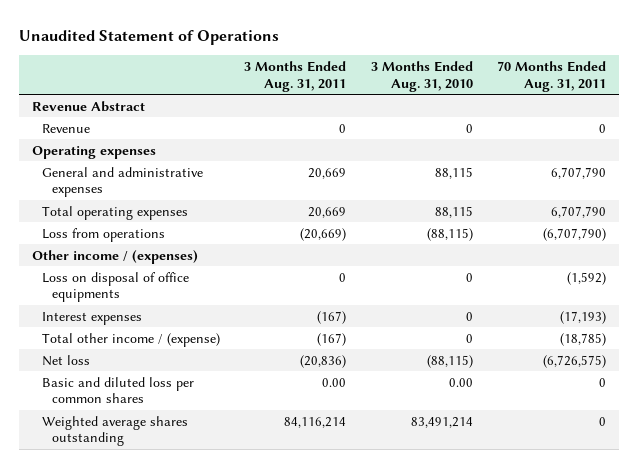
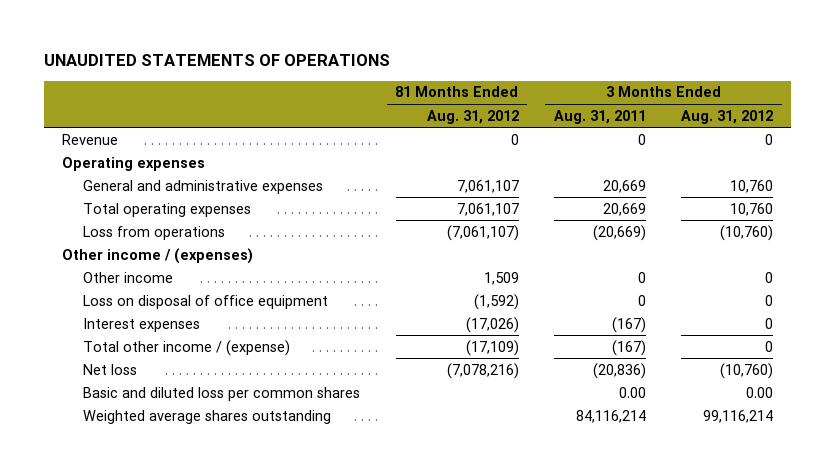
- Unaudited Statement of Operations
+ UNAUDITED STATEMENTS OF OPERATIONS
- | 3 Months Ended Aug. 31, 2011 | 3 Months Ended Aug. 31, 2010 | 70 Months Ended Aug. 31, 2011
+ | 81 Months Ended Aug. 31, 2012 | 3 Months Ended Aug. 31, 2011 | 3 Months Ended Aug. 31, 2012
- Revenue Abstract
- Loss on disposal of office equipments | 0 | 0 | (1,592)
+ Other income | 1,509 | 0 | 0
+ Loss on disposal of office equipment | (1,592) | 0 | 0

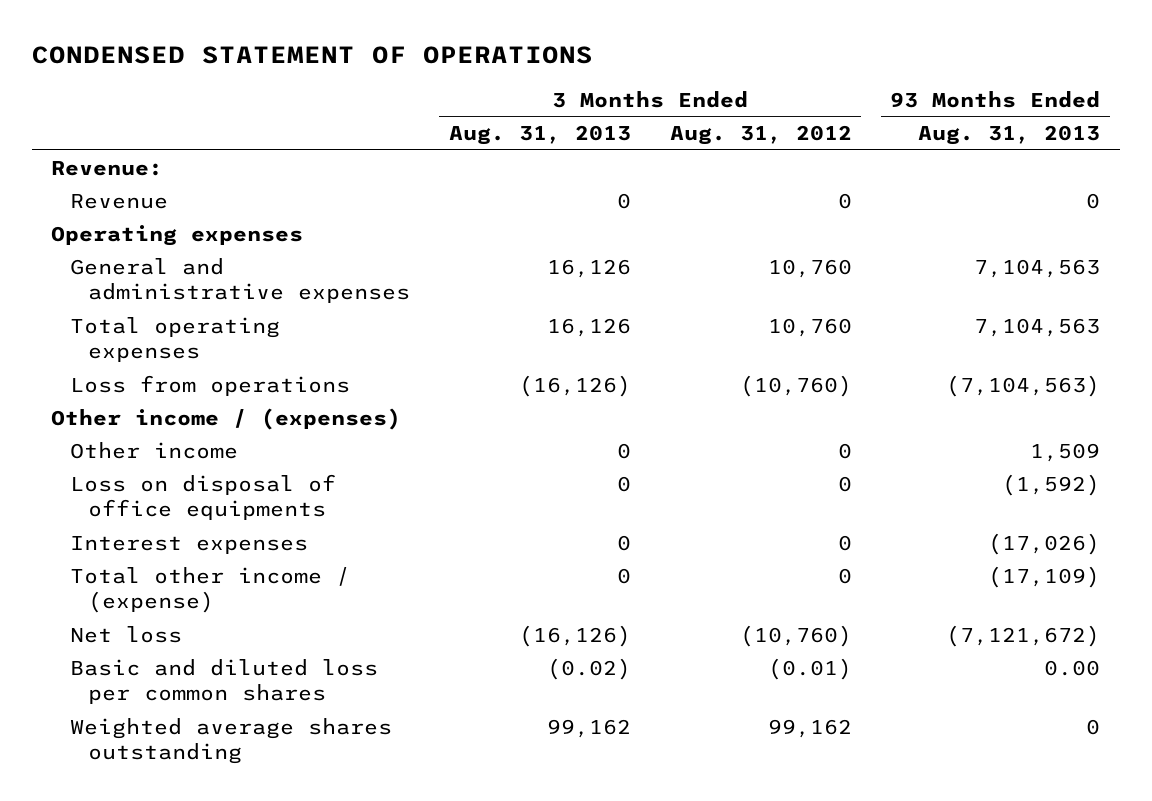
- UNAUDITED STATEMENTS OF OPERATIONS
+ CONDENSED STATEMENT OF OPERATIONS
- | 81 Months Ended Aug. 31, 2012 | 3 Months Ended Aug. 31, 2011 | 3 Months Ended Aug. 31, 2012
+ | 3 Months Ended Aug. 31, 2013 | 3 Months Ended Aug. 31, 2012 | 93 Months Ended Aug. 31, 2013
+ Revenue:
- Loss on disposal of office equipment | (1,592) | 0 | 0
+ Loss on disposal of office equipments | 0 | 0 | (1,592)
- Basic and diluted loss per common shares | | 0.00 | 0.00
- Weighted average shares outstanding | | 84,116,214 | 99,116,214
+ Basic and diluted loss per common shares | (0.02) | (0.01) | 0.00
+ Weighted average shares outstanding | 99,162 | 99,162 | 0

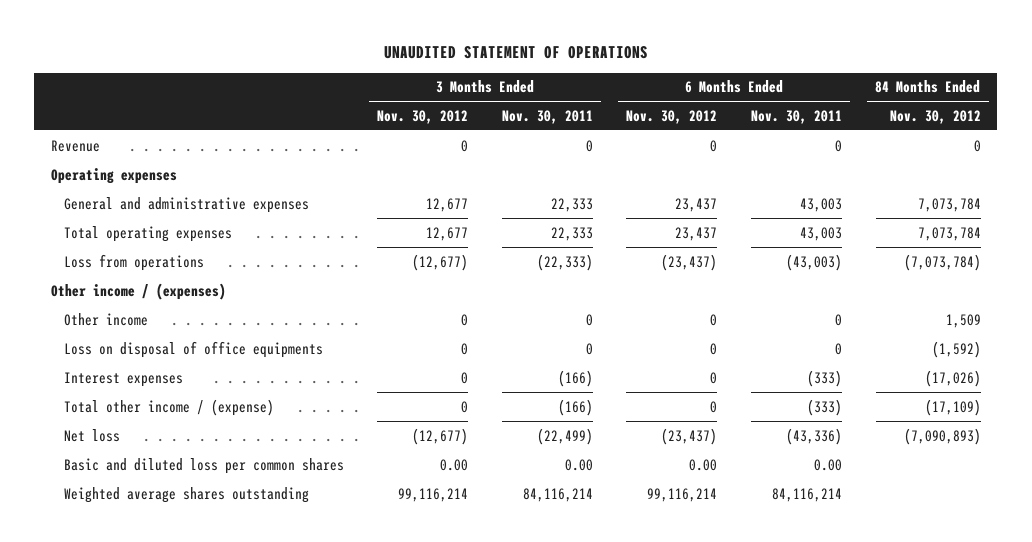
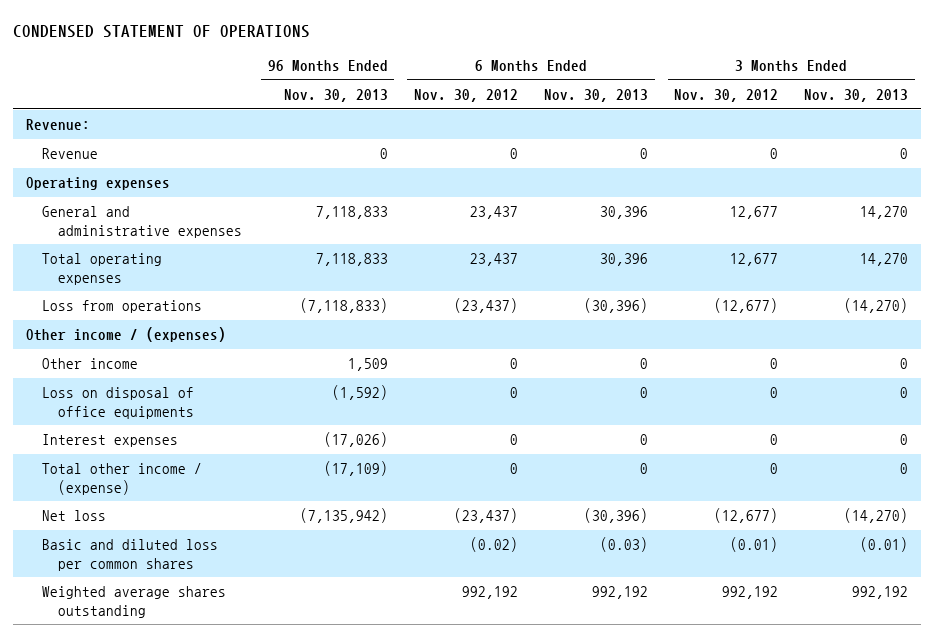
- UNAUDITED STATEMENT OF OPERATIONS
+ CONDENSED STATEMENT OF OPERATIONS
- | 3 Months Ended Nov. 30, 2012 | 3 Months Ended Nov. 30, 2011 | 6 Months Ended Nov. 30, 2012 | 6 Months Ended Nov. 30, 2011 | 84 Months Ended Nov. 30, 2012
+ | 96 Months Ended Nov. 30, 2013 | 6 Months Ended Nov. 30, 2012 | 6 Months Ended Nov. 30, 2013 | 3 Months Ended Nov. 30, 2012 | 3 Months Ended Nov. 30, 2013
+ Revenue:
- Basic and diluted loss per common shares | 0.00 | 0.00 | 0.00 | 0.00 |
- Weighted average shares outstanding | 99,116,214 | 84,116,214 | 99,116,214 | 84,116,214 |
+ Basic and diluted loss per common shares | | (0.02) | (0.03) | (0.01) | (0.01)
+ Weighted average shares outstanding | | 992,192 | 992,192 | 992,192 | 992,192

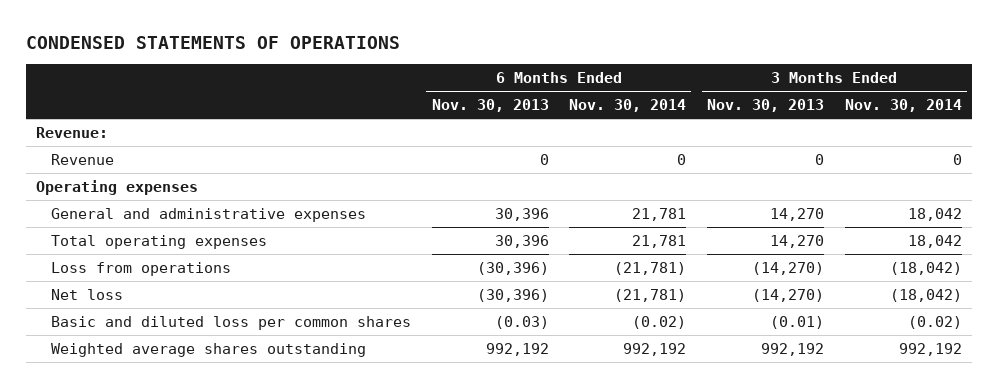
- CONDENSED STATEMENT OF OPERATIONS
+ CONDENSED STATEMENTS OF OPERATIONS
- | 96 Months Ended Nov. 30, 2013 | 6 Months Ended Nov. 30, 2012 | 6 Months Ended Nov. 30, 2013 | 3 Months Ended Nov. 30, 2012 | 3 Months Ended Nov. 30, 2013
+ | 6 Months Ended Nov. 30, 2013 | 6 Months Ended Nov. 30, 2014 | 3 Months Ended Nov. 30, 2013 | 3 Months Ended Nov. 30, 2014
- Other income / (expenses)
- Other income | 1,509 | 0 | 0 | 0 | 0
- Loss on disposal of office equipments | (1,592) | 0 | 0 | 0 | 0
- Interest expenses | (17,026) | 0 | 0 | 0 | 0
- Total other income / (expense) | (17,109) | 0 | 0 | 0 | 0

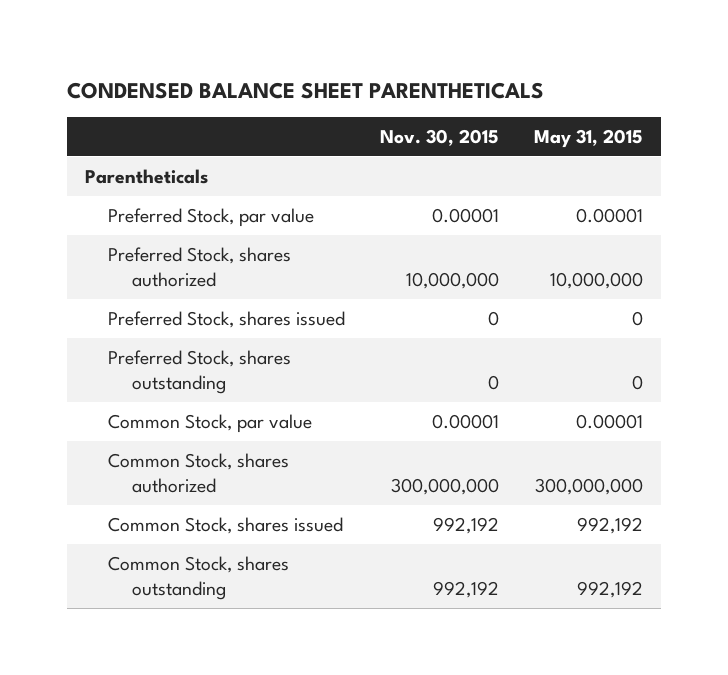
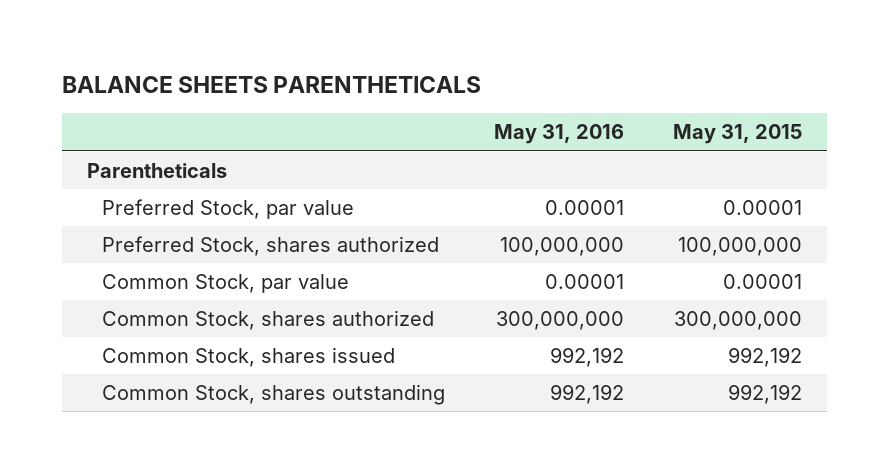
- CONDENSED BALANCE SHEET PARENTHETICALS
+ BALANCE SHEETS PARENTHETICALS
- | Nov. 30, 2015 | May 31, 2015
+ | May 31, 2016 | May 31, 2015
- Preferred Stock, shares authorized | 10,000,000 | 10,000,000
- Preferred Stock, shares issued | 0 | 0
- Preferred Stock, shares outstanding | 0 | 0
+ Preferred Stock, shares authorized | 100,000,000 | 100,000,000

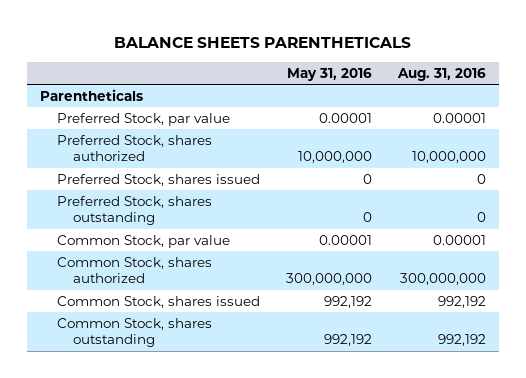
- | May 31, 2016 | May 31, 2015
+ | May 31, 2016 | Aug. 31, 2016
- Preferred Stock, shares authorized | 100,000,000 | 100,000,000
+ Preferred Stock, shares authorized | 10,000,000 | 10,000,000
+ Preferred Stock, shares issued | 0 | 0
+ Preferred Stock, shares outstanding | 0 | 0

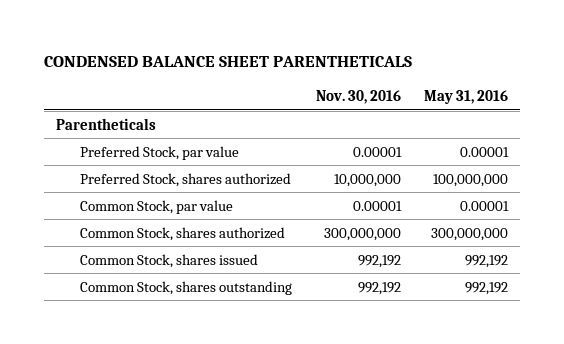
- BALANCE SHEETS PARENTHETICALS
+ CONDENSED BALANCE SHEET PARENTHETICALS
- | May 31, 2016 | Aug. 31, 2016
+ | Nov. 30, 2016 | May 31, 2016
- Preferred Stock, shares authorized | 10,000,000 | 10,000,000
- Preferred Stock, shares issued | 0 | 0
- Preferred Stock, shares outstanding | 0 | 0
+ Preferred Stock, shares authorized | 10,000,000 | 100,000,000

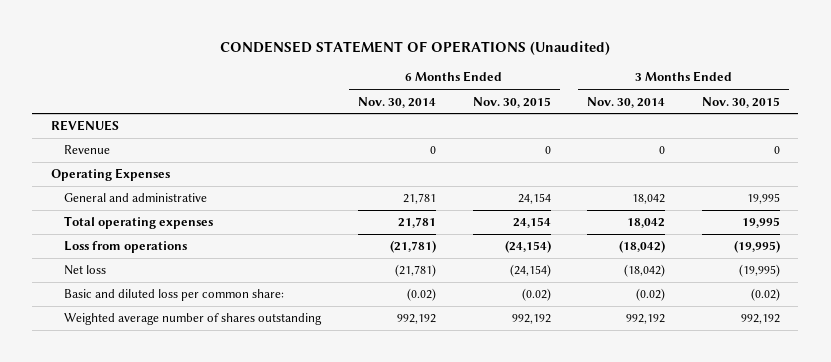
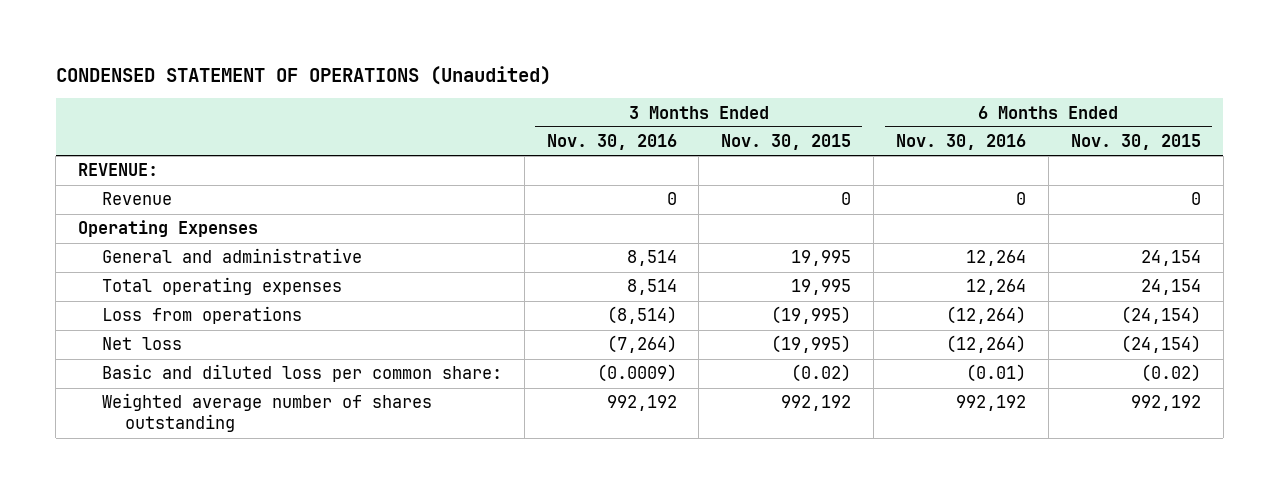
- | 6 Months Ended Nov. 30, 2014 | 6 Months Ended Nov. 30, 2015 | 3 Months Ended Nov. 30, 2014 | 3 Months Ended Nov. 30, 2015
+ | 3 Months Ended Nov. 30, 2016 | 3 Months Ended Nov. 30, 2015 | 6 Months Ended Nov. 30, 2016 | 6 Months Ended Nov. 30, 2015
- REVENUES
+ REVENUE:

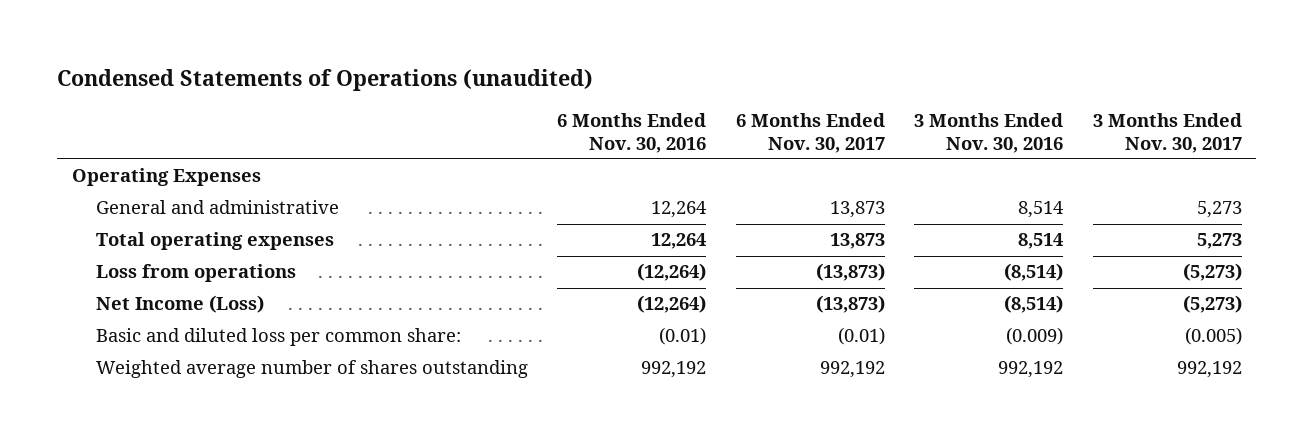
- CONDENSED STATEMENT OF OPERATIONS (Unaudited)
+ Condensed Statements of Operations (unaudited)
- | 3 Months Ended Nov. 30, 2016 | 3 Months Ended Nov. 30, 2015 | 6 Months Ended Nov. 30, 2016 | 6 Months Ended Nov. 30, 2015
+ | 6 Months Ended Nov. 30, 2016 | 6 Months Ended Nov. 30, 2017 | 3 Months Ended Nov. 30, 2016 | 3 Months Ended Nov. 30, 2017
- REVENUE:
- Revenue | 0 | 0 | 0 | 0
- Net loss | (7,264) | (19,995) | (12,264) | (24,154)
- Basic and diluted loss per common share: | (0.0009) | (0.02) | (0.01) | (0.02)
+ Net Income (Loss) | (12,264) | (13,873) | (8,514) | (5,273)
+ Basic and diluted loss per common share: | (0.01) | (0.01) | (0.009) | (0.005)

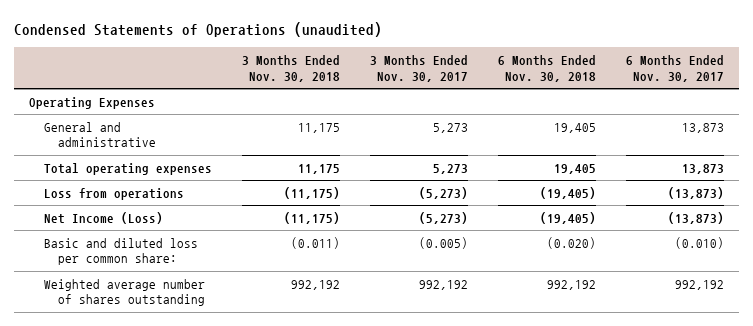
- | 6 Months Ended Nov. 30, 2016 | 6 Months Ended Nov. 30, 2017 | 3 Months Ended Nov. 30, 2016 | 3 Months Ended Nov. 30, 2017
+ | 3 Months Ended Nov. 30, 2018 | 3 Months Ended Nov. 30, 2017 | 6 Months Ended Nov. 30, 2018 | 6 Months Ended Nov. 30, 2017
- Basic and diluted loss per common share: | (0.01) | (0.01) | (0.009) | (0.005)
+ Basic and diluted loss per common share: | (0.011) | (0.005) | (0.020) | (0.010)

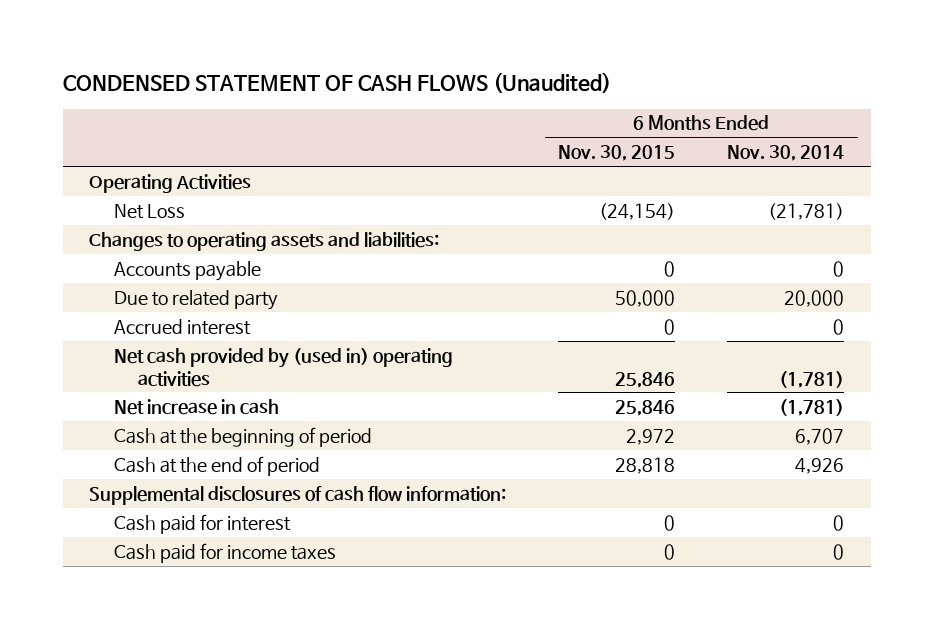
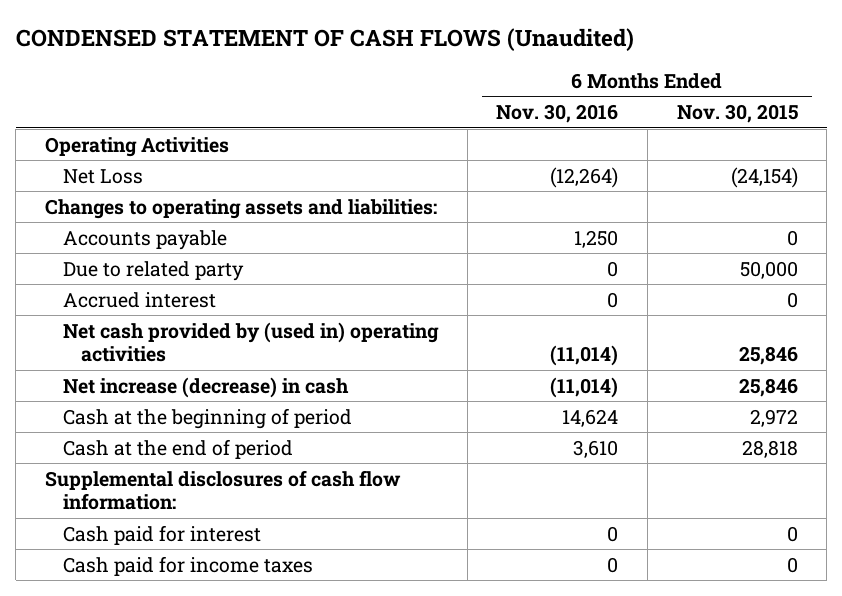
- | 6 Months Ended Nov. 30, 2015 | 6 Months Ended Nov. 30, 2014
+ | 6 Months Ended Nov. 30, 2016 | 6 Months Ended Nov. 30, 2015
- Net increase in cash | 25,846 | (1,781)
+ Net increase (decrease) in cash | (11,014) | 25,846

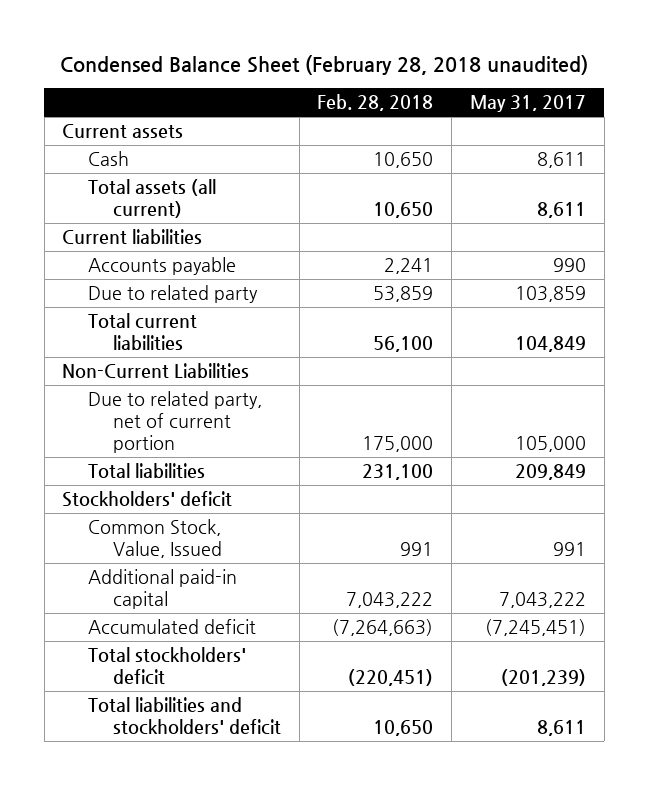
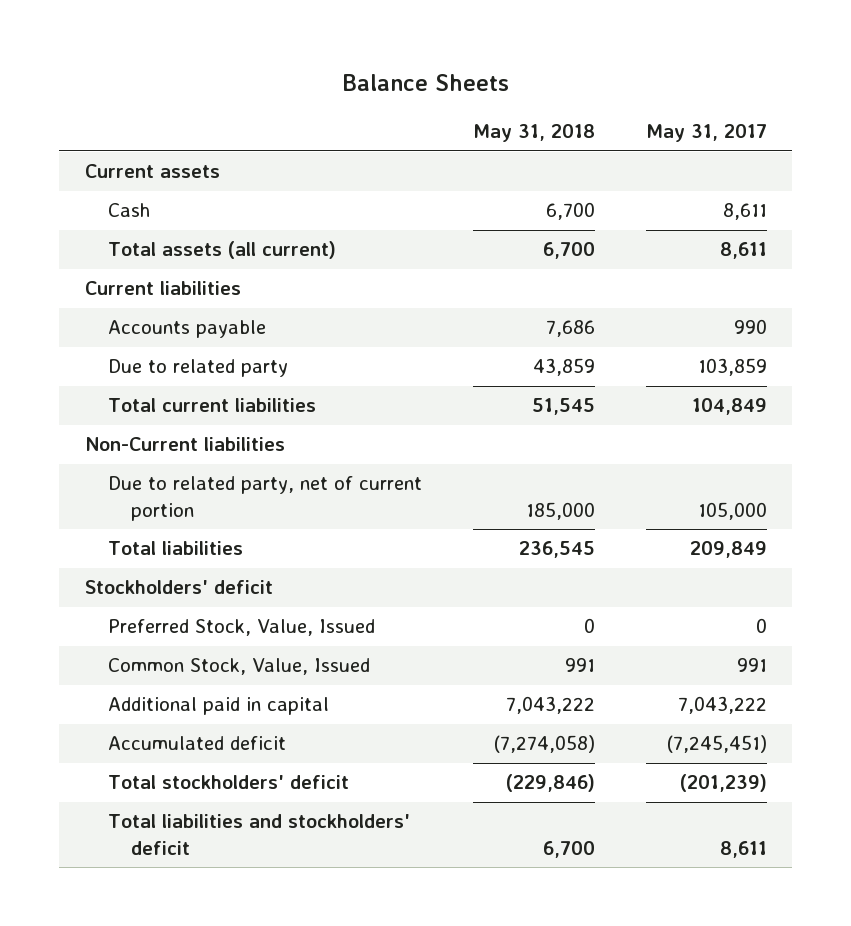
- Condensed Balance Sheet (February 28, 2018 unaudited)
+ Balance Sheets
- | Feb. 28, 2018 | May 31, 2017
+ | May 31, 2018 | May 31, 2017
- Non-Current Liabilities
+ Non-Current liabilities
+ Preferred Stock, Value, Issued | 0 | 0
- Additional paid-in capital | 7,043,222 | 7,043,222
+ Additional paid in capital | 7,043,222 | 7,043,222

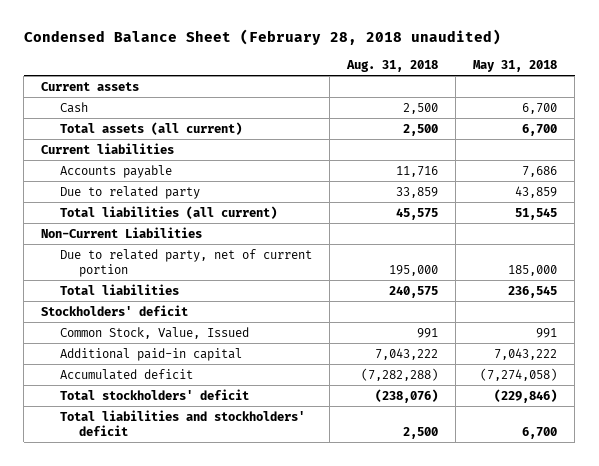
- Balance Sheets
+ Condensed Balance Sheet (February 28, 2018 unaudited)
- | May 31, 2018 | May 31, 2017
+ | Aug. 31, 2018 | May 31, 2018
- Total current liabilities | 51,545 | 104,849
- Non-Current liabilities
+ Total liabilities (all current) | 45,575 | 51,545
+ Non-Current Liabilities
- Preferred Stock, Value, Issued | 0 | 0
- Additional paid in capital | 7,043,222 | 7,043,222
+ Additional paid-in capital | 7,043,222 | 7,043,222

